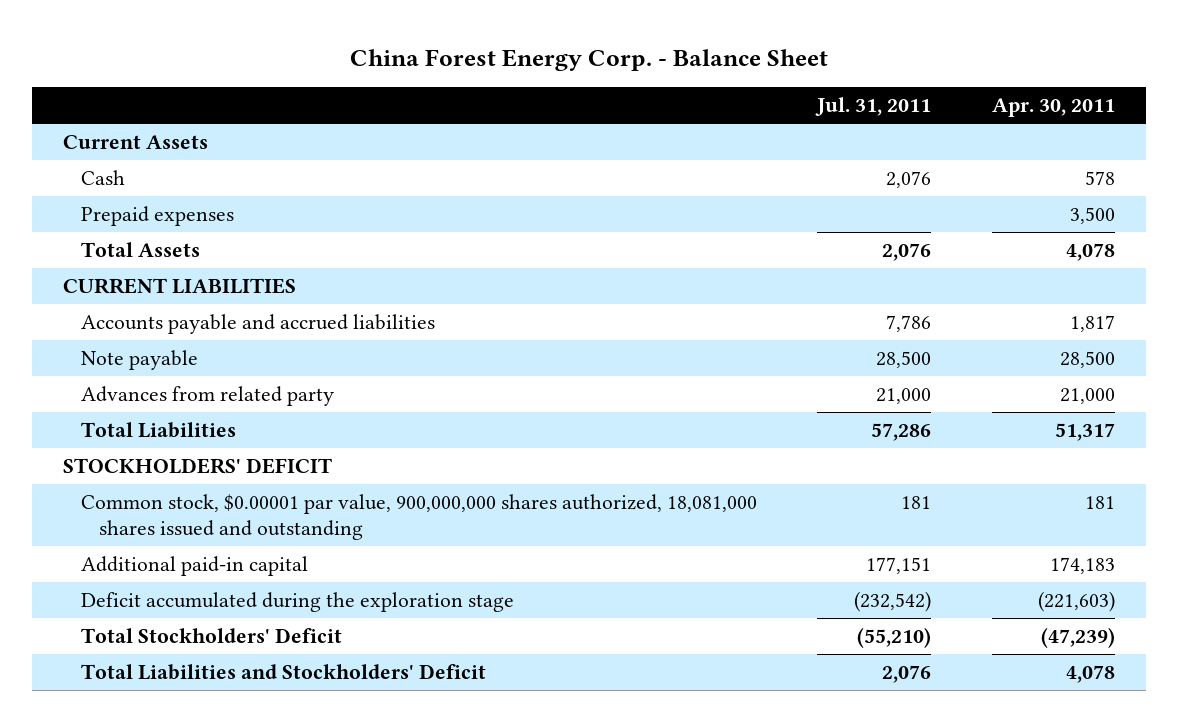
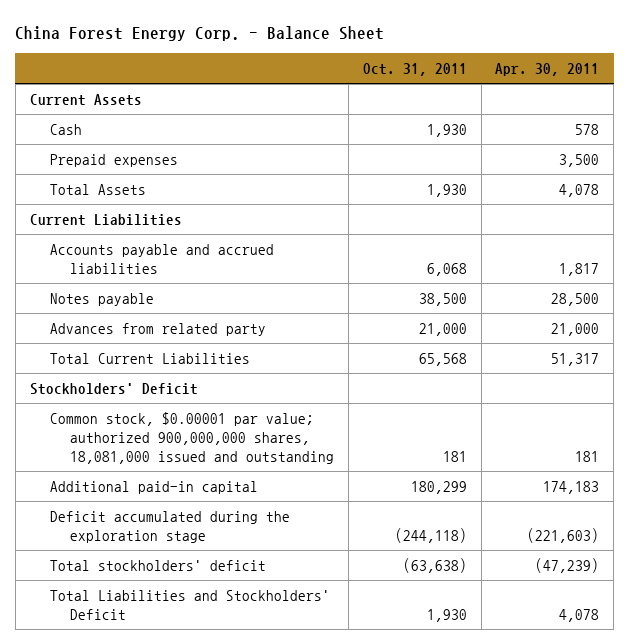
- | Jul. 31, 2011 | Apr. 30, 2011
+ | Oct. 31, 2011 | Apr. 30, 2011
- CURRENT LIABILITIES
+ Current Liabilities
- Note payable | 28,500 | 28,500
+ Notes payable | 38,500 | 28,500
- Total Liabilities | 57,286 | 51,317
- STOCKHOLDERS' DEFICIT
- Common stock, $0.00001 par value, 900,000,000 shares authorized, 18,081,000 shares issued and outstanding | 181 | 181
+ Total Current Liabilities | 65,568 | 51,317
+ Stockholders' Deficit
+ Common stock, $0.00001 par value; authorized 900,000,000 shares, 18,081,000 issued and outstanding | 181 | 181
- Total Stockholders' Deficit | (55,210) | (47,239)
+ Total stockholders' deficit | (63,638) | (47,239)

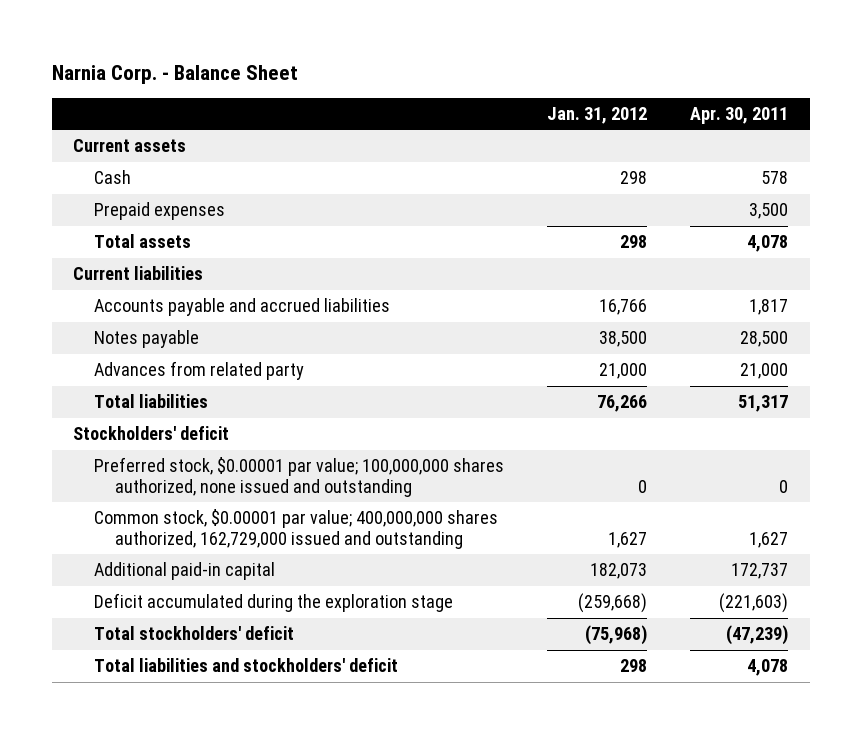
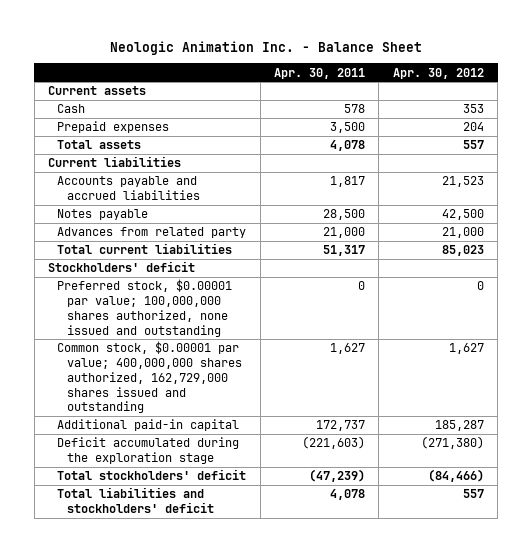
- Narnia Corp. - Balance Sheet
+ Neologic Animation Inc. - Balance Sheet
- | Jan. 31, 2012 | Apr. 30, 2011
+ | Apr. 30, 2011 | Apr. 30, 2012
- Total liabilities | 76,266 | 51,317
+ Total current liabilities | 51,317 | 85,023
- Common stock, $0.00001 par value; 400,000,000 shares authorized, 162,729,000 issued and outstanding | 1,627 | 1,627
+ Common stock, $0.00001 par value; 400,000,000 shares authorized, 162,729,000 shares issued and outstanding | 1,627 | 1,627

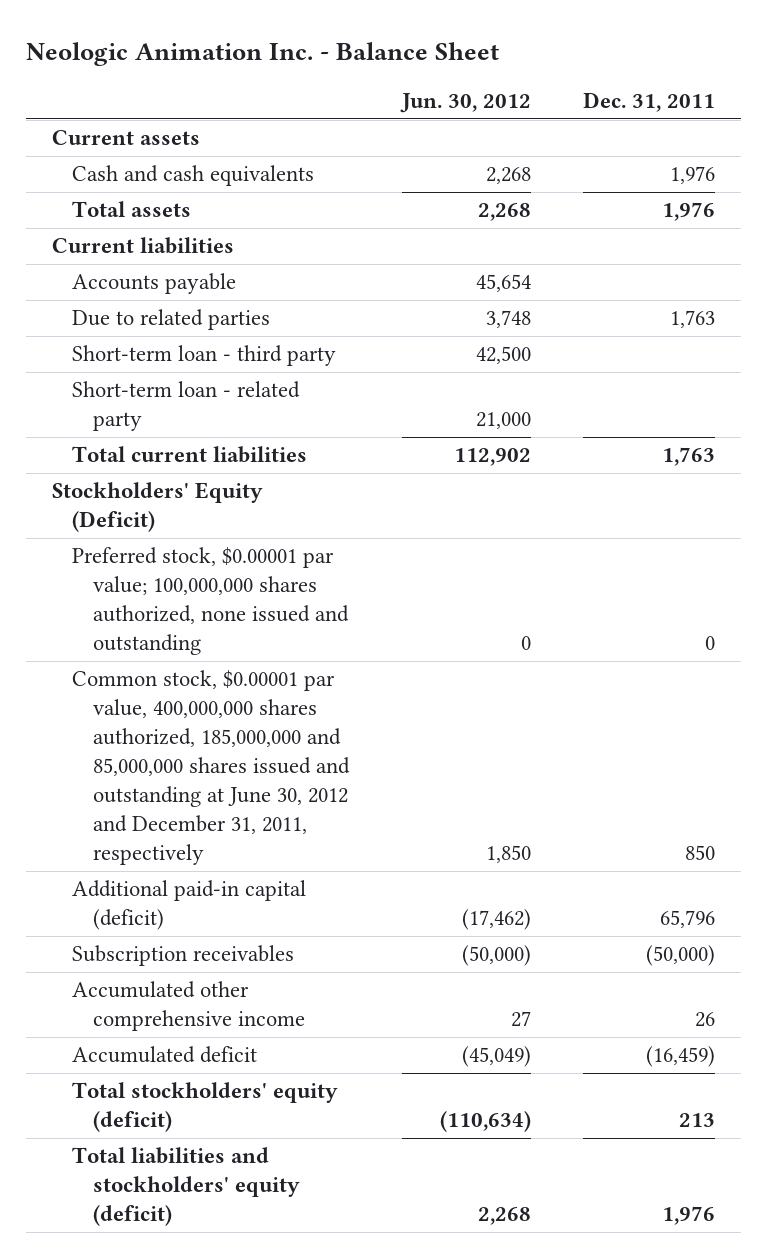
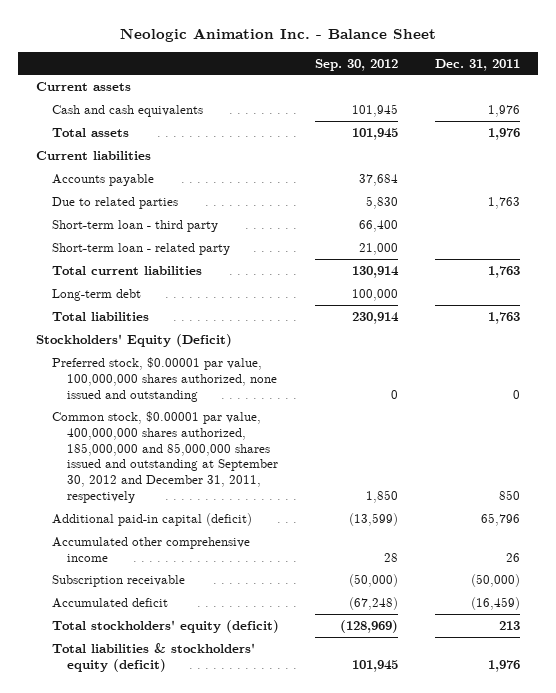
- | Jun. 30, 2012 | Dec. 31, 2011
+ | Sep. 30, 2012 | Dec. 31, 2011
+ Long-term debt | 100,000 |
+ Total liabilities | 230,914 | 1,763
- Preferred stock, $0.00001 par value; 100,000,000 shares authorized, none issued and outstanding | 0 | 0
- Common stock, $0.00001 par value, 400,000,000 shares authorized, 185,000,000 and 85,000,000 shares issued and outstanding at June 30, 2012 and December 31, 2011, respectively | 1,850 | 850
+ Preferred stock, $0.00001 par value, 100,000,000 shares authorized, none issued and outstanding | 0 | 0
+ Common stock, $0.00001 par value, 400,000,000 shares authorized, 185,000,000 and 85,000,000 shares issued and outstanding at September 30, 2012 and December 31, 2011, respectively | 1,850 | 850
- Subscription receivables | (50,000) | (50,000)
+ Subscription receivable | (50,000) | (50,000)
- Total liabilities and stockholders' equity (deficit) | 2,268 | 1,976
+ Total liabilities & stockholders' equity (deficit) | 101,945 | 1,976

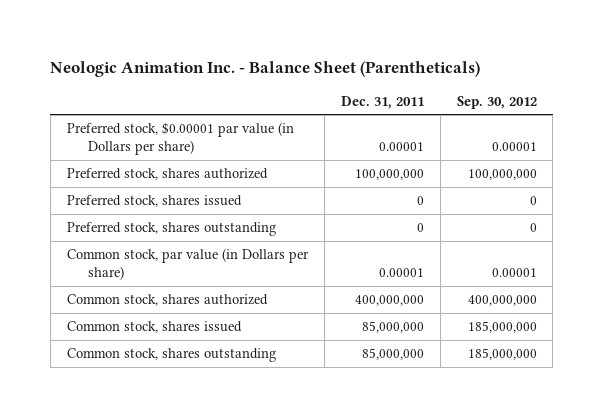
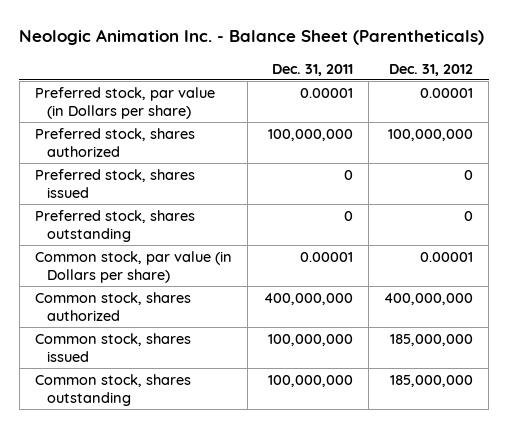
- | Dec. 31, 2011 | Sep. 30, 2012
+ | Dec. 31, 2011 | Dec. 31, 2012
- Preferred stock, $0.00001 par value (in Dollars per share) | 0.00001 | 0.00001
+ Preferred stock, par value (in Dollars per share) | 0.00001 | 0.00001
- Common stock, shares issued | 85,000,000 | 185,000,000
- Common stock, shares outstanding | 85,000,000 | 185,000,000
+ Common stock, shares issued | 100,000,000 | 185,000,000
+ Common stock, shares outstanding | 100,000,000 | 185,000,000

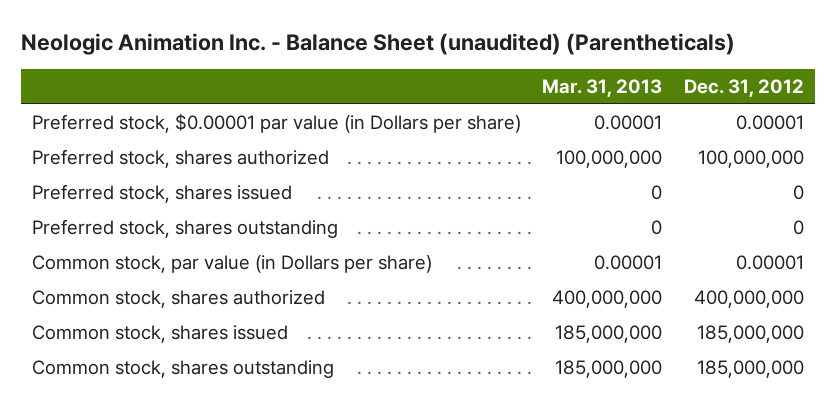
- Neologic Animation Inc. - Balance Sheet (Parentheticals)
+ Neologic Animation Inc. - Balance Sheet (unaudited) (Parentheticals)
- | Dec. 31, 2011 | Dec. 31, 2012
+ | Mar. 31, 2013 | Dec. 31, 2012
- Preferred stock, par value (in Dollars per share) | 0.00001 | 0.00001
+ Preferred stock, $0.00001 par value (in Dollars per share) | 0.00001 | 0.00001

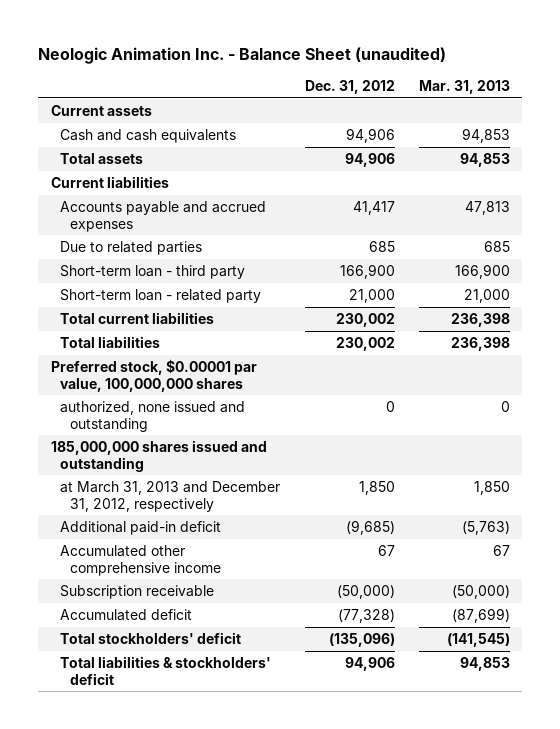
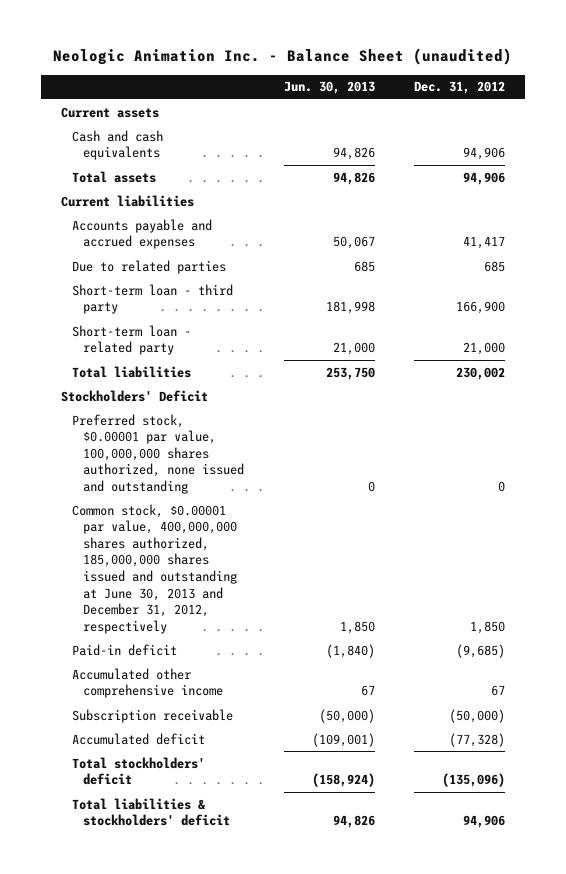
- | Dec. 31, 2012 | Mar. 31, 2013
+ | Jun. 30, 2013 | Dec. 31, 2012
- Total current liabilities | 230,002 | 236,398
- Preferred stock, $0.00001 par value, 100,000,000 shares
- authorized, none issued and outstanding | 0 | 0
- 185,000,000 shares issued and outstanding
- at March 31, 2013 and December 31, 2012, respectively | 1,850 | 1,850
- Additional paid-in deficit | (9,685) | (5,763)
+ Stockholders' Deficit
+ Preferred stock, $0.00001 par value, 100,000,000 shares authorized, none issued and outstanding | 0 | 0
+ Common stock, $0.00001 par value, 400,000,000 shares authorized, 185,000,000 shares issued and outstanding at June 30, 2013 and December 31, 2012, respectively | 1,850 | 1,850
+ Paid-in deficit | (1,840) | (9,685)

